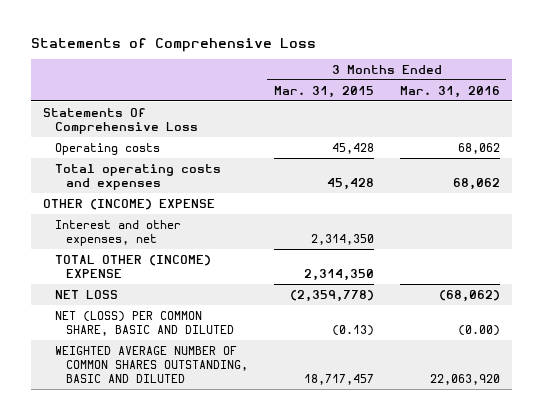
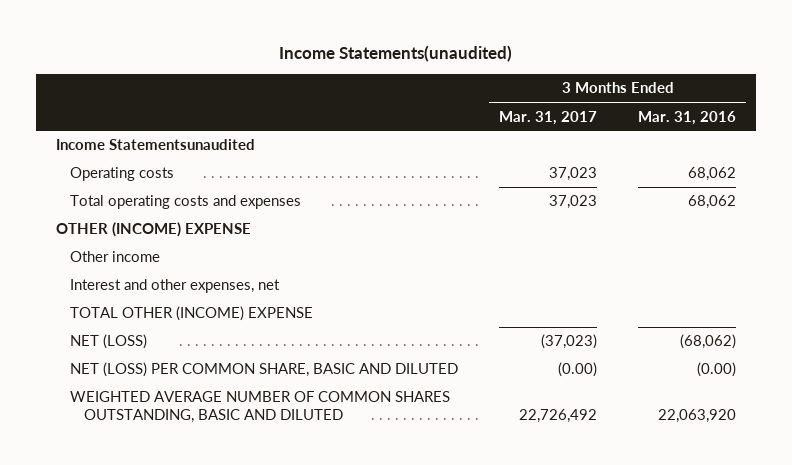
- Statements of Comprehensive Loss
+ Income Statements(unaudited)
- | 3 Months Ended Mar. 31, 2015 | 3 Months Ended Mar. 31, 2016
+ | 3 Months Ended Mar. 31, 2017 | 3 Months Ended Mar. 31, 2016
- Statements Of Comprehensive Loss
+ Income Statementsunaudited
+ Other income
- NET LOSS | (2,359,778) | (68,062)
+ NET (LOSS) | (37,023) | (68,062)

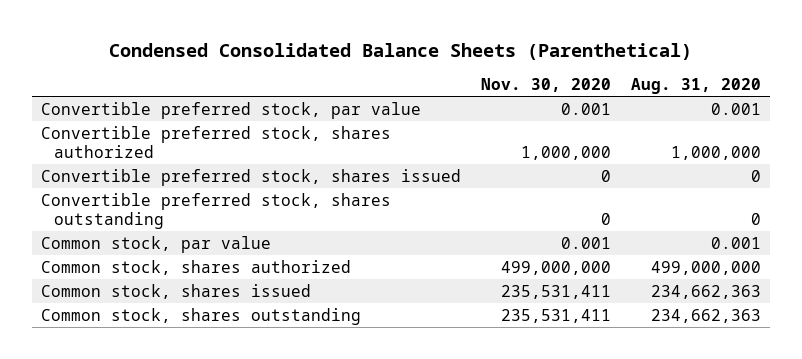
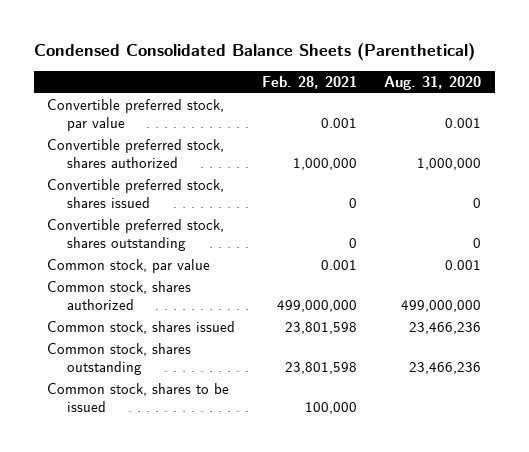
- | Nov. 30, 2020 | Aug. 31, 2020
+ | Feb. 28, 2021 | Aug. 31, 2020
- Common stock, shares issued | 235,531,411 | 234,662,363
- Common stock, shares outstanding | 235,531,411 | 234,662,363
+ Common stock, shares issued | 23,801,598 | 23,466,236
+ Common stock, shares outstanding | 23,801,598 | 23,466,236
+ Common stock, shares to be issued | 100,000 |

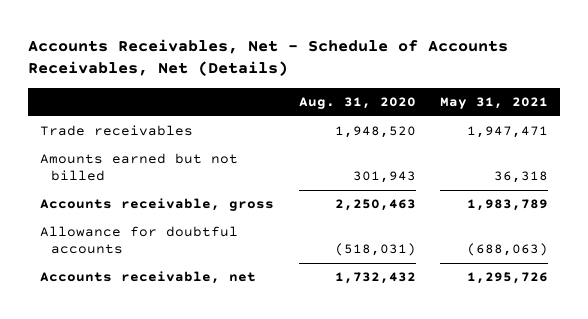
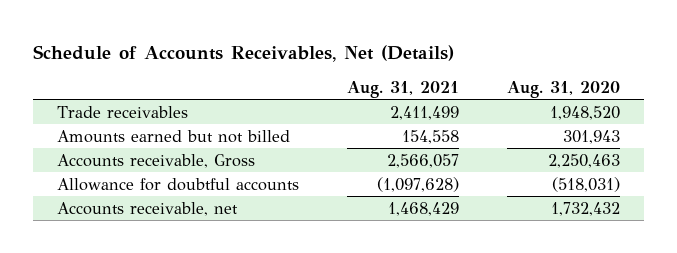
- Accounts Receivables, Net - Schedule of Accounts Receivables, Net (Details)
+ Schedule of Accounts Receivables, Net (Details)
- | Aug. 31, 2020 | May 31, 2021
+ | Aug. 31, 2021 | Aug. 31, 2020
- Accounts receivable, gross | 2,250,463 | 1,983,789
+ Accounts receivable, Gross | 2,566,057 | 2,250,463

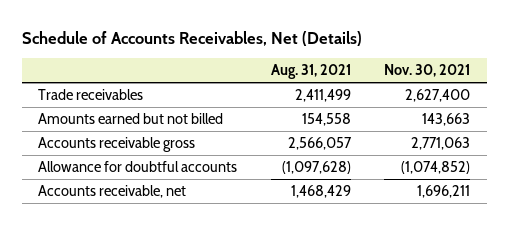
- | Aug. 31, 2021 | Aug. 31, 2020
+ | Aug. 31, 2021 | Nov. 30, 2021
- Accounts receivable, Gross | 2,566,057 | 2,250,463
+ Accounts receivable gross | 2,566,057 | 2,771,063

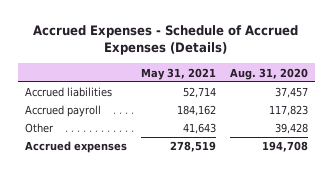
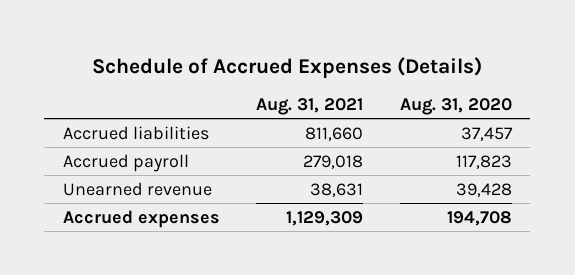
- Accrued Expenses - Schedule of Accrued Expenses (Details)
+ Schedule of Accrued Expenses (Details)
- | May 31, 2021 | Aug. 31, 2020
+ | Aug. 31, 2021 | Aug. 31, 2020
- Other | 41,643 | 39,428
+ Unearned revenue | 38,631 | 39,428

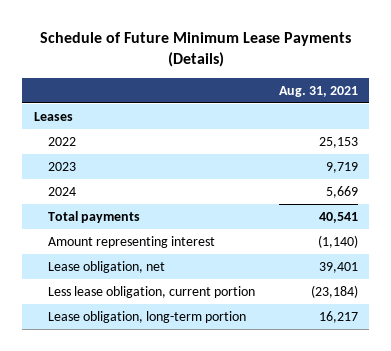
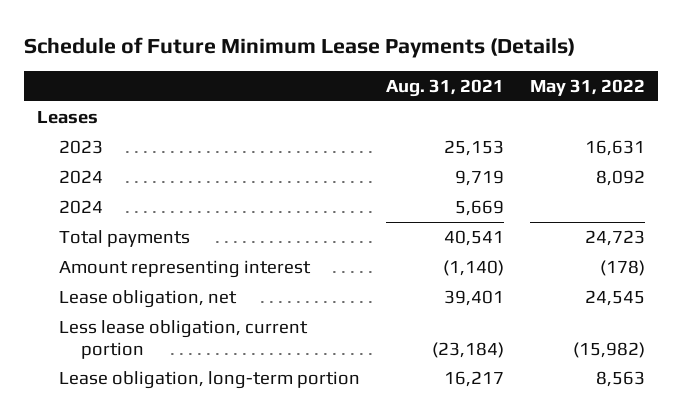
- | Aug. 31, 2021
+ | Aug. 31, 2021 | May 31, 2022
- 2022 | 25,153
- 2023 | 9,719
+ 2023 | 25,153 | 16,631
+ 2024 | 9,719 | 8,092

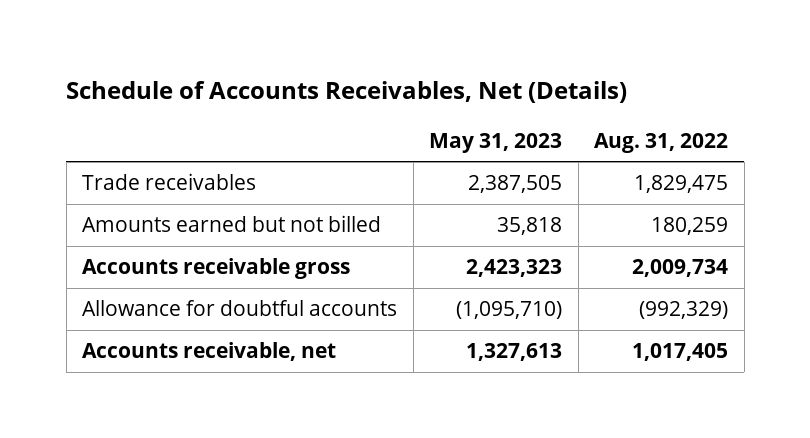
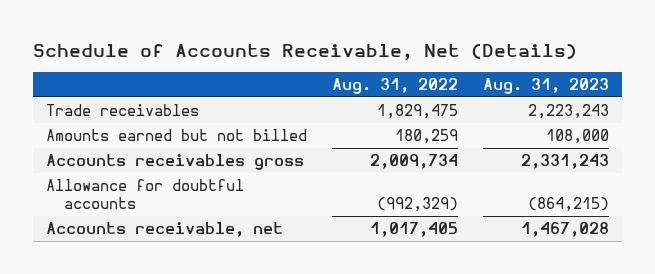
- Schedule of Accounts Receivables, Net (Details)
+ Schedule of Accounts Receivable, Net (Details)
- | May 31, 2023 | Aug. 31, 2022
+ | Aug. 31, 2022 | Aug. 31, 2023
- Accounts receivable gross | 2,423,323 | 2,009,734
+ Accounts receivables gross | 2,009,734 | 2,331,243

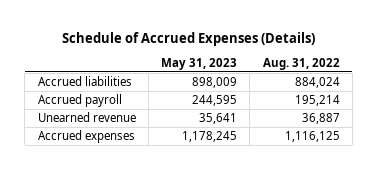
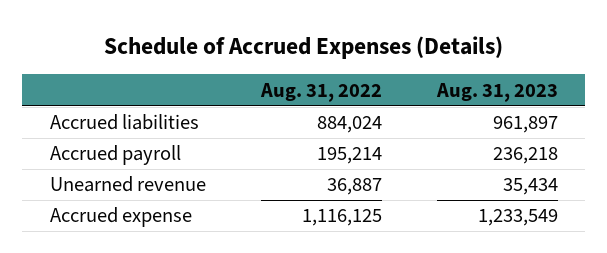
- | May 31, 2023 | Aug. 31, 2022
+ | Aug. 31, 2022 | Aug. 31, 2023
- Accrued expenses | 1,178,245 | 1,116,125
+ Accrued expense | 1,116,125 | 1,233,549

